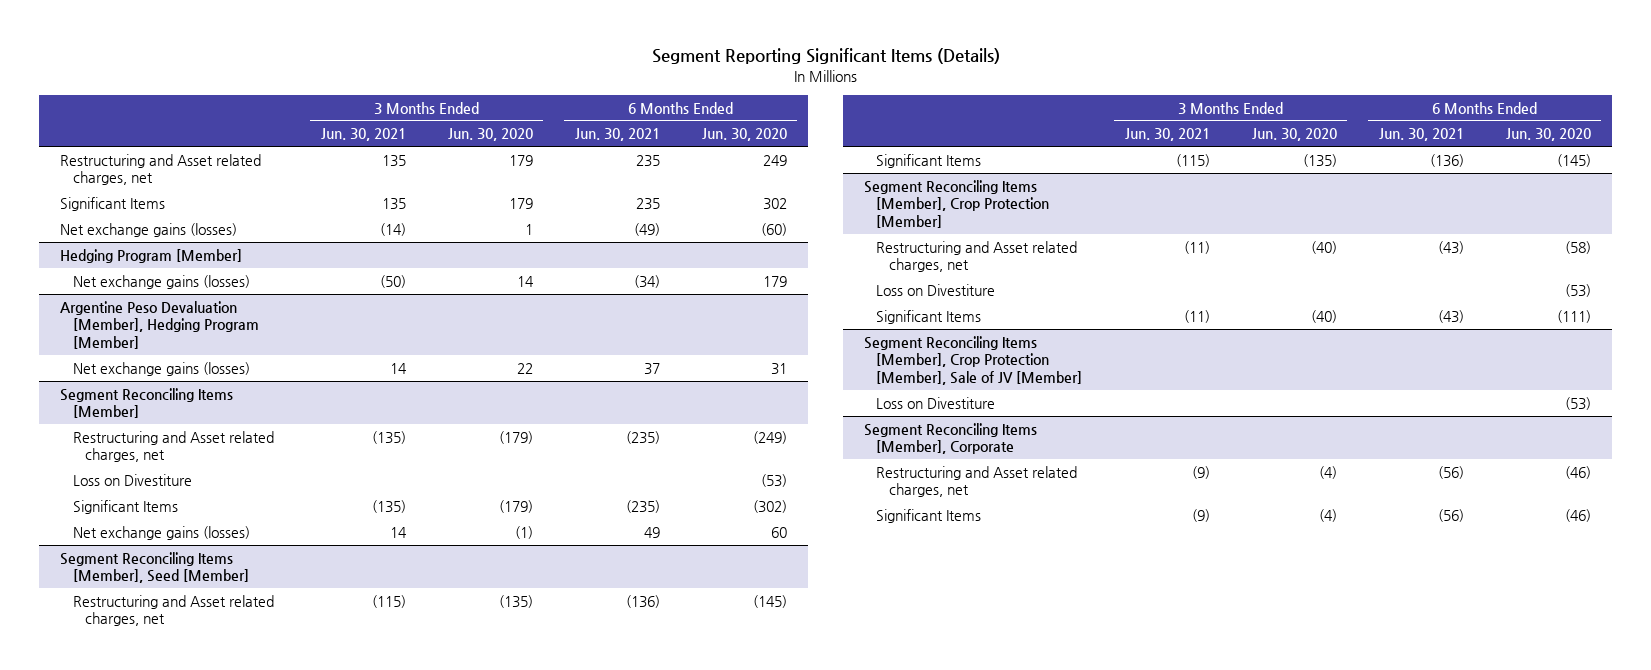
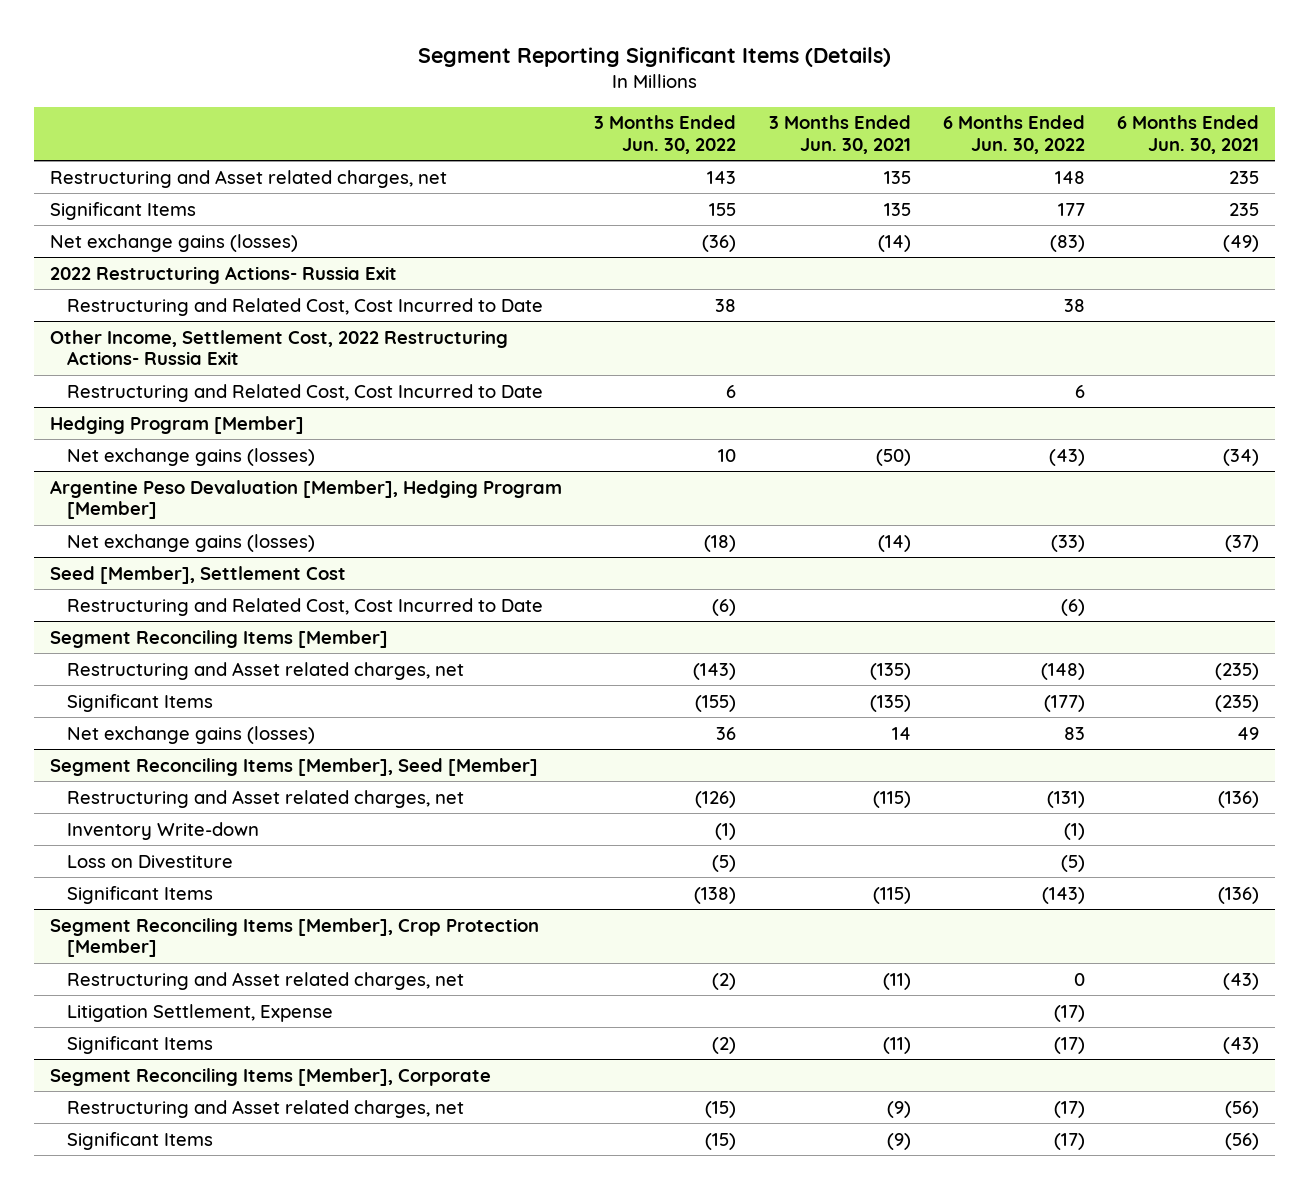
- | 3 Months Ended Jun. 30, 2021 | 3 Months Ended Jun. 30, 2020 | 6 Months Ended Jun. 30, 2021 | 6 Months Ended Jun. 30, 2020
+ | 3 Months Ended Jun. 30, 2022 | 3 Months Ended Jun. 30, 2021 | 6 Months Ended Jun. 30, 2022 | 6 Months Ended Jun. 30, 2021
+ 2022 Restructuring Actions- Russia Exit
+ Restructuring and Related Cost, Cost Incurred to Date | 38 | | 38 |
+ Other Income, Settlement Cost, 2022 Restructuring Actions- Russia Exit
+ Restructuring and Related Cost, Cost Incurred to Date | 6 | | 6 |
@ Argentine Peso Devaluation [Member], Hedging Program [Member]
- Net exchange gains (losses) | 14 | 22 | 37 | 31
+ Net exchange gains (losses) | (18) | (14) | (33) | (37)
+ Seed [Member], Settlement Cost
+ Restructuring and Related Cost, Cost Incurred to Date | (6) | | (6) |
@ Segment Reconciling Items [Member]
- Loss on Divestiture | | | | (53)
@ Segment Reconciling Items [Member], Seed [Member]
+ Inventory Write-down | (1) | | (1) |
+ Loss on Divestiture | (5) | | (5) |
@ Segment Reconciling Items [Member], Crop Protection [Member]
- Loss on Divestiture | | | | (53)
+ Litigation Settlement, Expense | | | (17) |
- Segment Reconciling Items [Member], Crop Protection [Member], Sale of JV [Member]
- Loss on Divestiture | | | | (53)

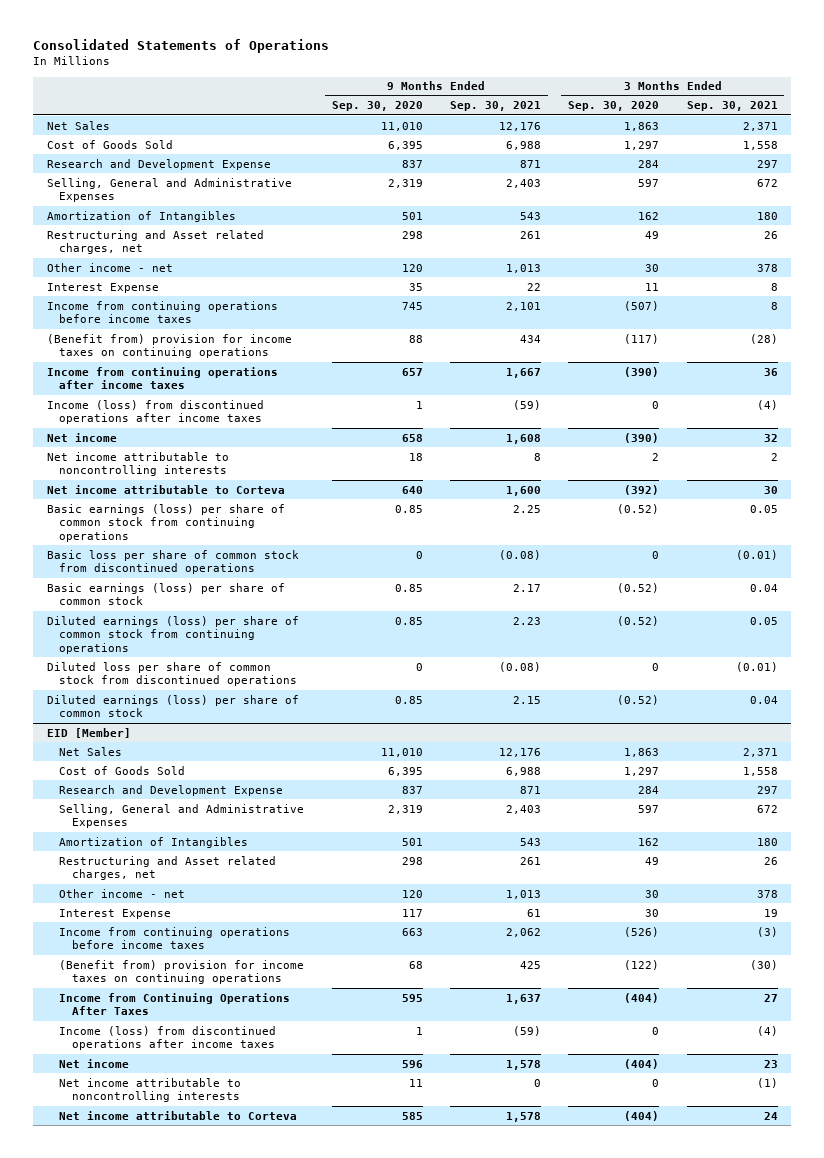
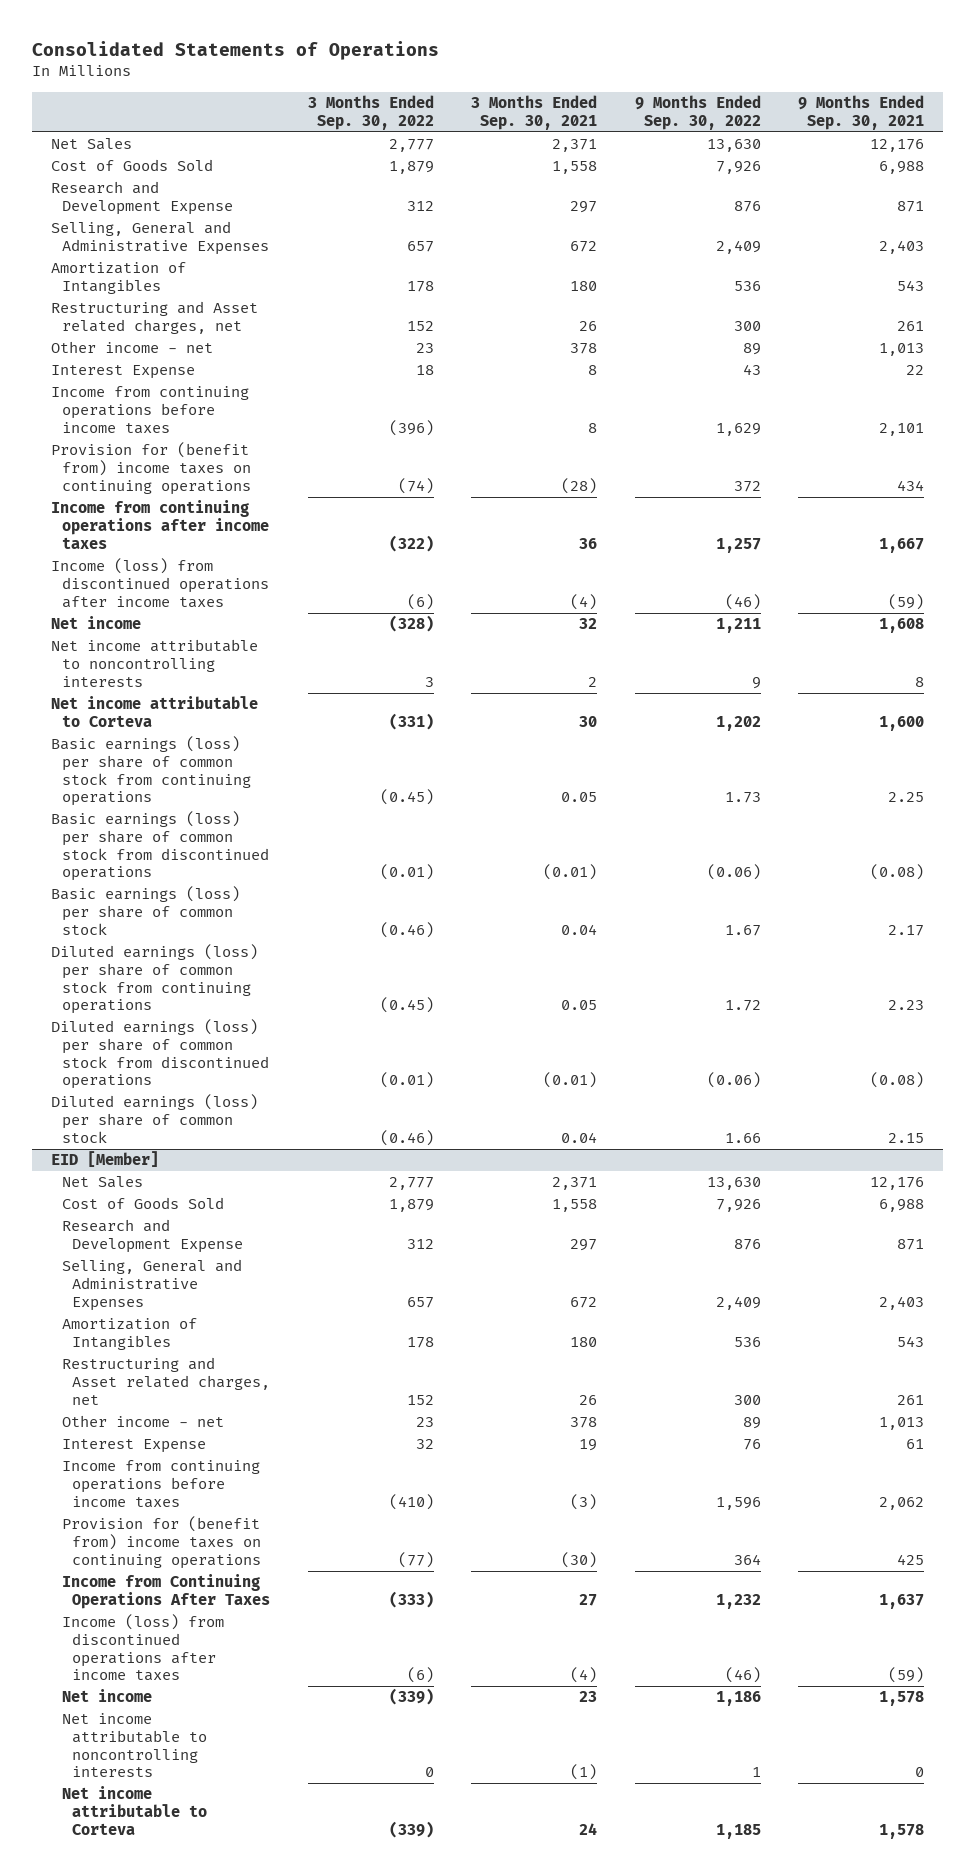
- | 9 Months Ended Sep. 30, 2020 | 9 Months Ended Sep. 30, 2021 | 3 Months Ended Sep. 30, 2020 | 3 Months Ended Sep. 30, 2021
+ | 3 Months Ended Sep. 30, 2022 | 3 Months Ended Sep. 30, 2021 | 9 Months Ended Sep. 30, 2022 | 9 Months Ended Sep. 30, 2021
- (Benefit from) provision for income taxes on continuing operations | 88 | 434 | (117) | (28)
+ Provision for (benefit from) income taxes on continuing operations | (74) | (28) | 372 | 434
- Basic loss per share of common stock from discontinued operations | 0 | (0.08) | 0 | (0.01)
+ Basic earnings (loss) per share of common stock from discontinued operations | (0.01) | (0.01) | (0.06) | (0.08)
- Diluted loss per share of common stock from discontinued operations | 0 | (0.08) | 0 | (0.01)
+ Diluted earnings (loss) per share of common stock from discontinued operations | (0.01) | (0.01) | (0.06) | (0.08)
@ EID [Member]
- (Benefit from) provision for income taxes on continuing operations | 68 | 425 | (122) | (30)
+ Provision for (benefit from) income taxes on continuing operations | (77) | (30) | 364 | 425

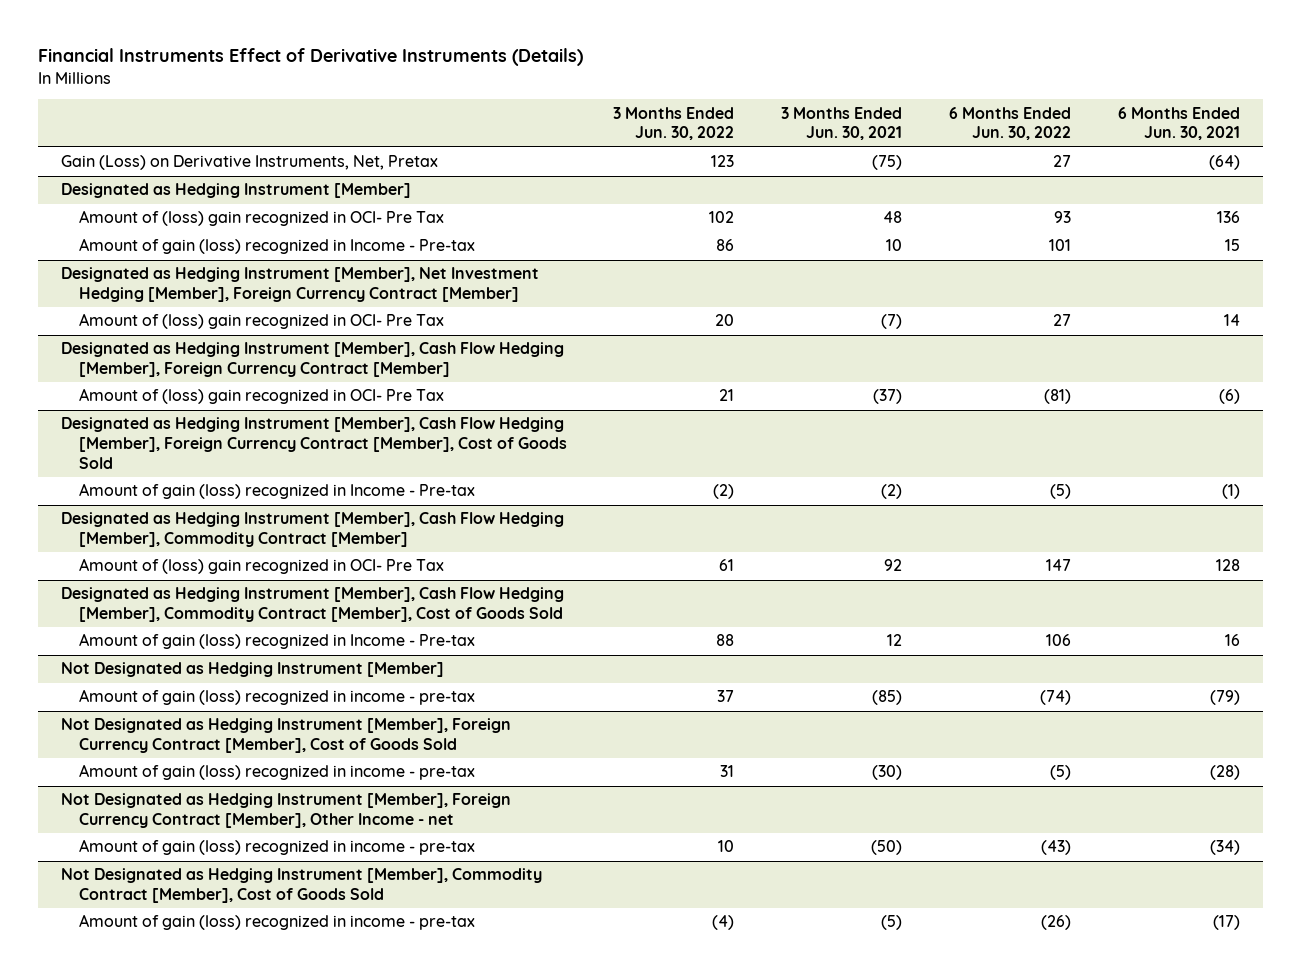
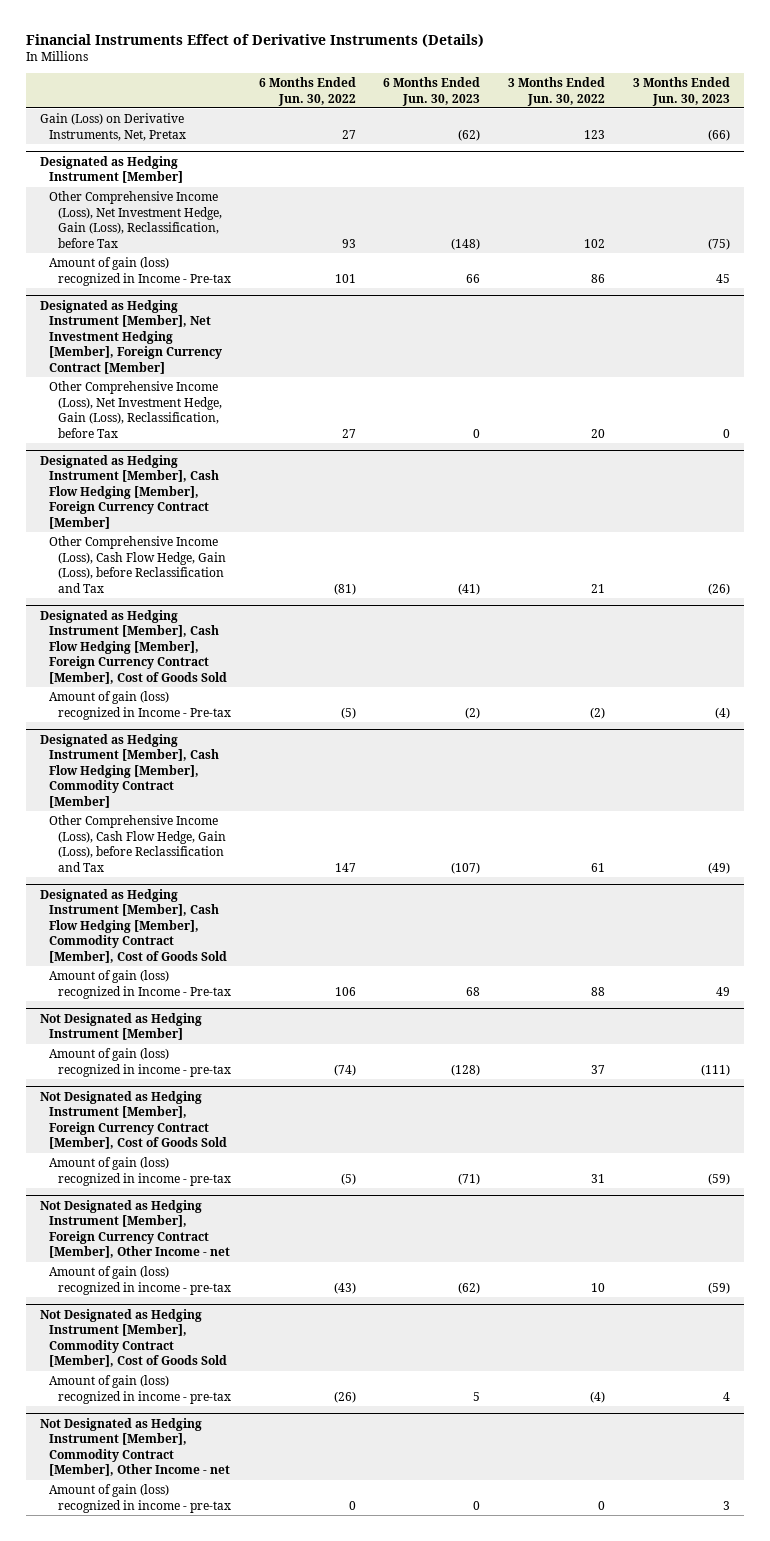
- | 3 Months Ended Jun. 30, 2022 | 3 Months Ended Jun. 30, 2021 | 6 Months Ended Jun. 30, 2022 | 6 Months Ended Jun. 30, 2021
+ | 6 Months Ended Jun. 30, 2022 | 6 Months Ended Jun. 30, 2023 | 3 Months Ended Jun. 30, 2022 | 3 Months Ended Jun. 30, 2023
@ Designated as Hedging Instrument [Member]
- Amount of (loss) gain recognized in OCI- Pre Tax | 102 | 48 | 93 | 136
+ Other Comprehensive Income (Loss), Net Investment Hedge, Gain (Loss), Reclassification, before Tax | 93 | (148) | 102 | (75)
@ Designated as Hedging Instrument [Member], Net Investment Hedging [Member], Foreign Currency Contract [Member]
- Amount of (loss) gain recognized in OCI- Pre Tax | 20 | (7) | 27 | 14
+ Other Comprehensive Income (Loss), Net Investment Hedge, Gain (Loss), Reclassification, before Tax | 27 | 0 | 20 | 0
@ Designated as Hedging Instrument [Member], Cash Flow Hedging [Member], Foreign Currency Contract [Member]
- Amount of (loss) gain recognized in OCI- Pre Tax | 21 | (37) | (81) | (6)
+ Other Comprehensive Income (Loss), Cash Flow Hedge, Gain (Loss), before Reclassification and Tax | (81) | (41) | 21 | (26)
@ Designated as Hedging Instrument [Member], Cash Flow Hedging [Member], Commodity Contract [Member]
- Amount of (loss) gain recognized in OCI- Pre Tax | 61 | 92 | 147 | 128
+ Other Comprehensive Income (Loss), Cash Flow Hedge, Gain (Loss), before Reclassification and Tax | 147 | (107) | 61 | (49)
+ Not Designated as Hedging Instrument [Member], Commodity Contract [Member], Other Income - net
+ Amount of gain (loss) recognized in income - pre-tax | 0 | 0 | 0 | 3

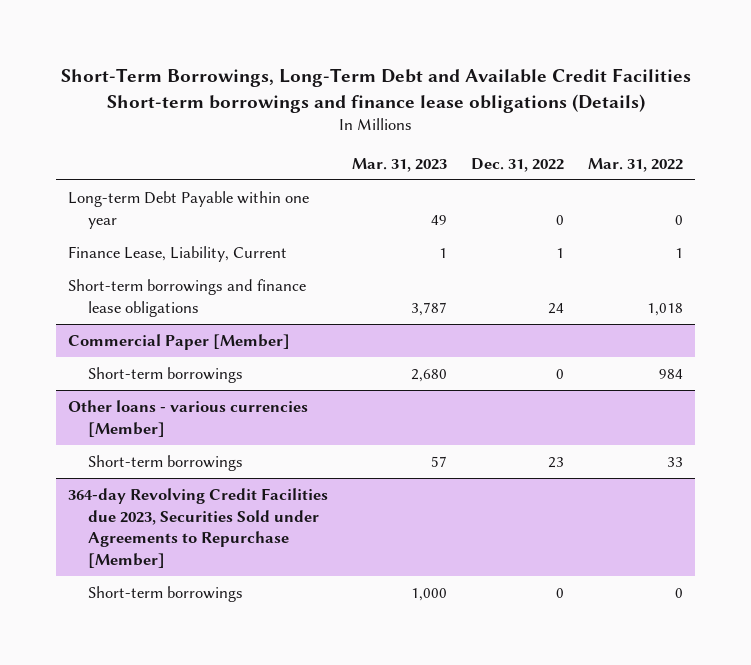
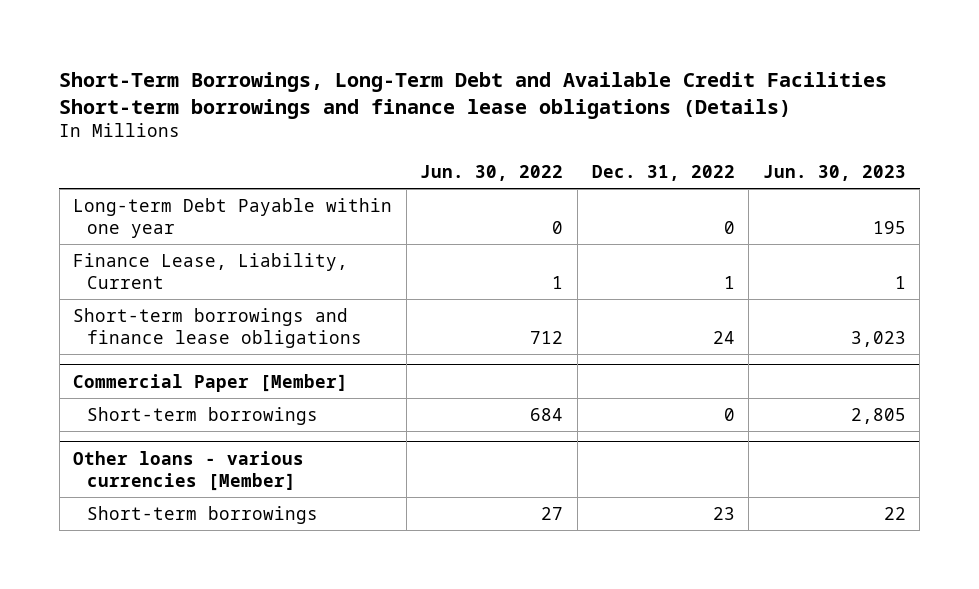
- | Mar. 31, 2023 | Dec. 31, 2022 | Mar. 31, 2022
+ | Jun. 30, 2022 | Dec. 31, 2022 | Jun. 30, 2023
- 364-day Revolving Credit Facilities due 2023, Securities Sold under Agreements to Repurchase [Member]
- Short-term borrowings | 1,000 | 0 | 0

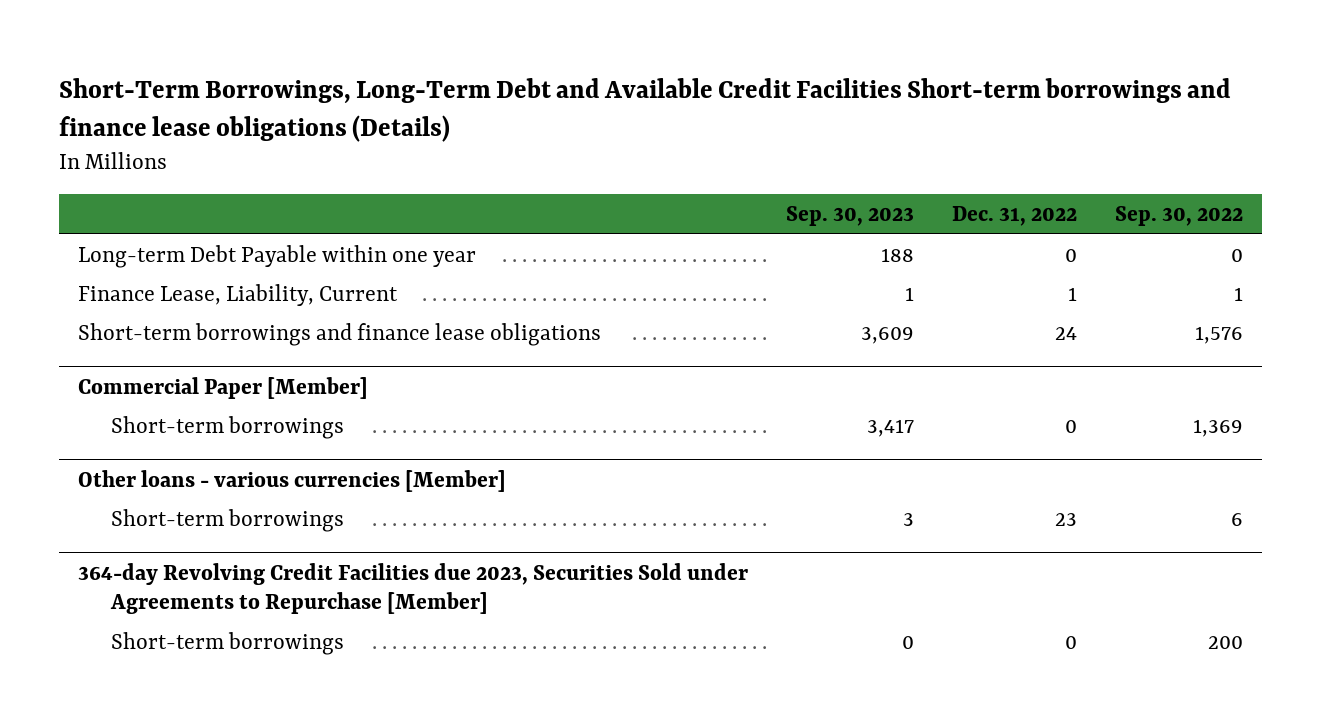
- | Jun. 30, 2022 | Dec. 31, 2022 | Jun. 30, 2023
+ | Sep. 30, 2023 | Dec. 31, 2022 | Sep. 30, 2022
+ 364-day Revolving Credit Facilities due 2023, Securities Sold under Agreements to Repurchase [Member]
+ Short-term borrowings | 0 | 0 | 200

